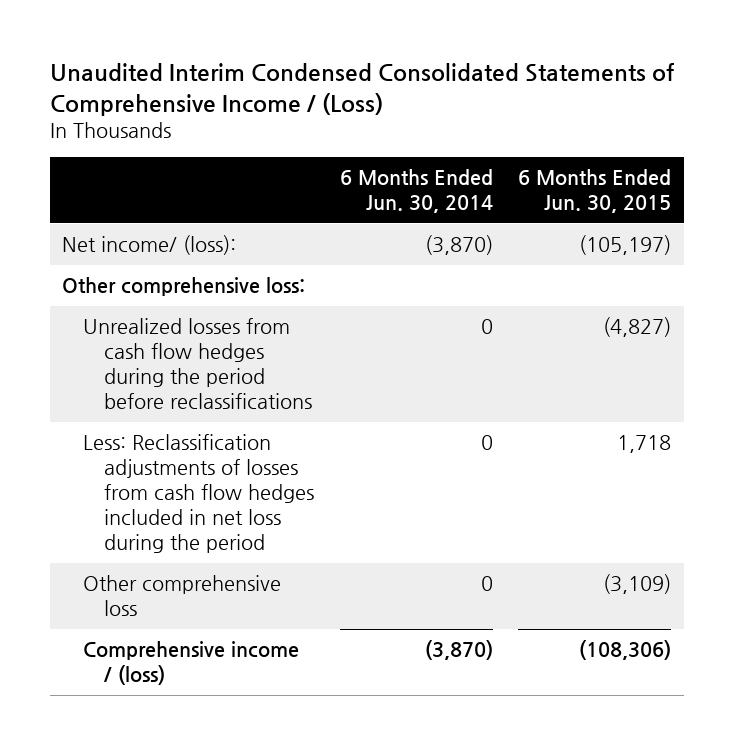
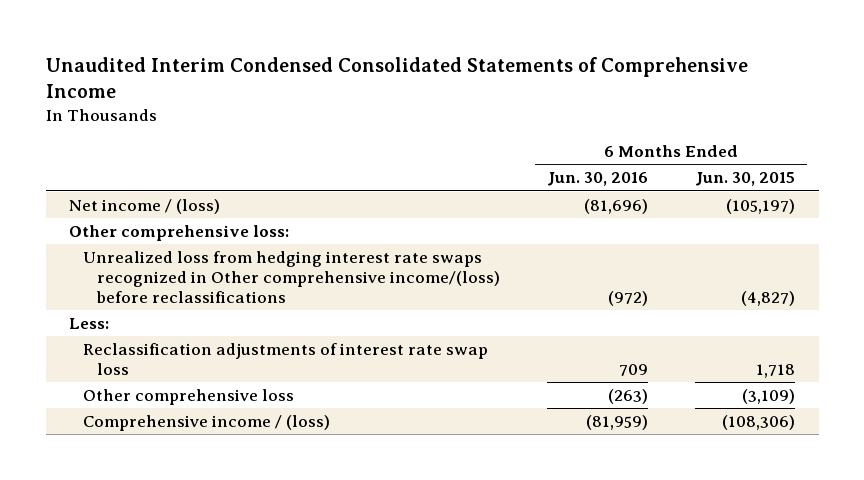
- Unaudited Interim Condensed Consolidated Statements of Comprehensive Income / (Loss)
+ Unaudited Interim Condensed Consolidated Statements of Comprehensive Income
- | 6 Months Ended Jun. 30, 2014 | 6 Months Ended Jun. 30, 2015
+ | 6 Months Ended Jun. 30, 2016 | 6 Months Ended Jun. 30, 2015
- Net income/ (loss): | (3,870) | (105,197)
+ Net income / (loss) | (81,696) | (105,197)
- Unrealized losses from cash flow hedges during the period before reclassifications | 0 | (4,827)
- Less: Reclassification adjustments of losses from cash flow hedges included in net loss during the period | 0 | 1,718
+ Unrealized loss from hedging interest rate swaps recognized in Other comprehensive income/(loss) before reclassifications | (972) | (4,827)
+ Less:
+ Reclassification adjustments of interest rate swap loss | 709 | 1,718

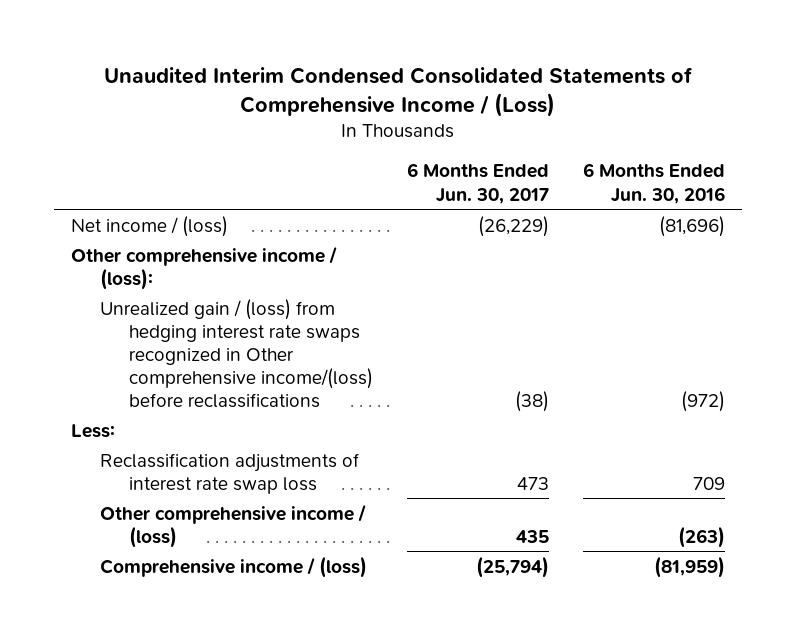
- Unaudited Interim Condensed Consolidated Statements of Comprehensive Income
+ Unaudited Interim Condensed Consolidated Statements of Comprehensive Income / (Loss)
- | 6 Months Ended Jun. 30, 2016 | 6 Months Ended Jun. 30, 2015
+ | 6 Months Ended Jun. 30, 2017 | 6 Months Ended Jun. 30, 2016
- Other comprehensive loss:
- Unrealized loss from hedging interest rate swaps recognized in Other comprehensive income/(loss) before reclassifications | (972) | (4,827)
+ Other comprehensive income / (loss):
+ Unrealized gain / (loss) from hedging interest rate swaps recognized in Other comprehensive income/(loss) before reclassifications | (38) | (972)
- Other comprehensive loss | (263) | (3,109)
+ Other comprehensive income / (loss) | 435 | (263)

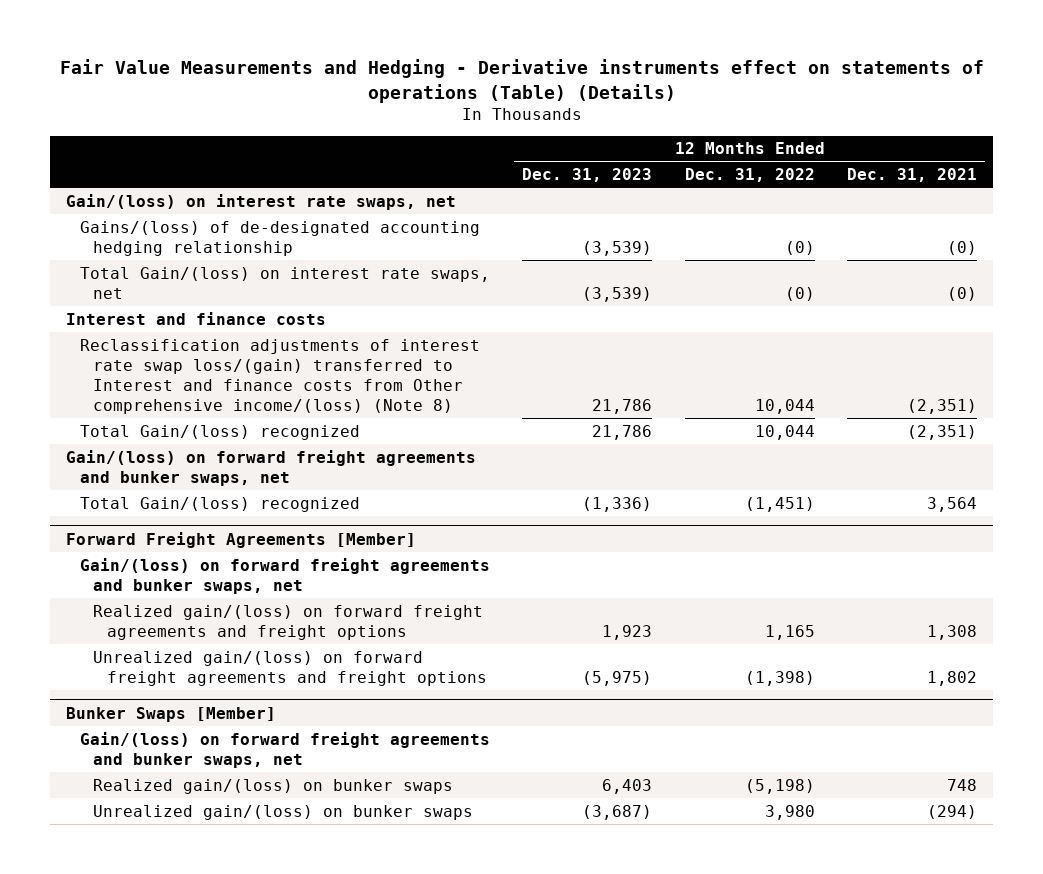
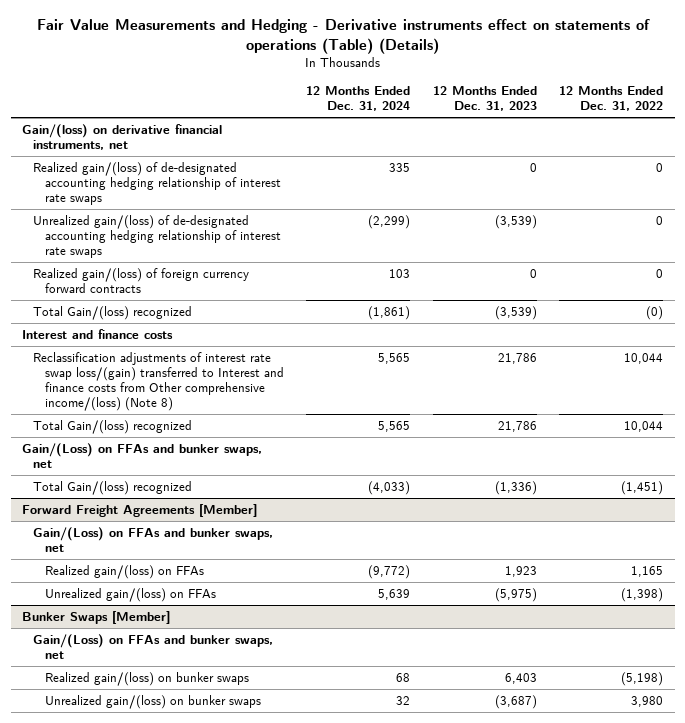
- | 12 Months Ended Dec. 31, 2023 | 12 Months Ended Dec. 31, 2022 | 12 Months Ended Dec. 31, 2021
+ | 12 Months Ended Dec. 31, 2024 | 12 Months Ended Dec. 31, 2023 | 12 Months Ended Dec. 31, 2022
- Gain/(loss) on interest rate swaps, net
- Gains/(loss) of de-designated accounting hedging relationship | (3,539) | (0) | (0)
- Total Gain/(loss) on interest rate swaps, net | (3,539) | (0) | (0)
+ Gain/(loss) on derivative financial instruments, net
+ Realized gain/(loss) of de-designated accounting hedging relationship of interest rate swaps | 335 | 0 | 0
+ Unrealized gain/(loss) of de-designated accounting hedging relationship of interest rate swaps | (2,299) | (3,539) | 0
+ Realized gain/(loss) of foreign currency forward contracts | 103 | 0 | 0
+ Total Gain/(loss) recognized | (1,861) | (3,539) | (0)
- Gain/(loss) on forward freight agreements and bunker swaps, net
+ Gain/(Loss) on FFAs and bunker swaps, net
@ Forward Freight Agreements [Member]
- Gain/(loss) on forward freight agreements and bunker swaps, net
- Realized gain/(loss) on forward freight agreements and freight options | 1,923 | 1,165 | 1,308
- Unrealized gain/(loss) on forward freight agreements and freight options | (5,975) | (1,398) | 1,802
+ Gain/(Loss) on FFAs and bunker swaps, net
+ Realized gain/(loss) on FFAs | (9,772) | 1,923 | 1,165
+ Unrealized gain/(loss) on FFAs | 5,639 | (5,975) | (1,398)
@ Bunker Swaps [Member]
- Gain/(loss) on forward freight agreements and bunker swaps, net
+ Gain/(Loss) on FFAs and bunker swaps, net

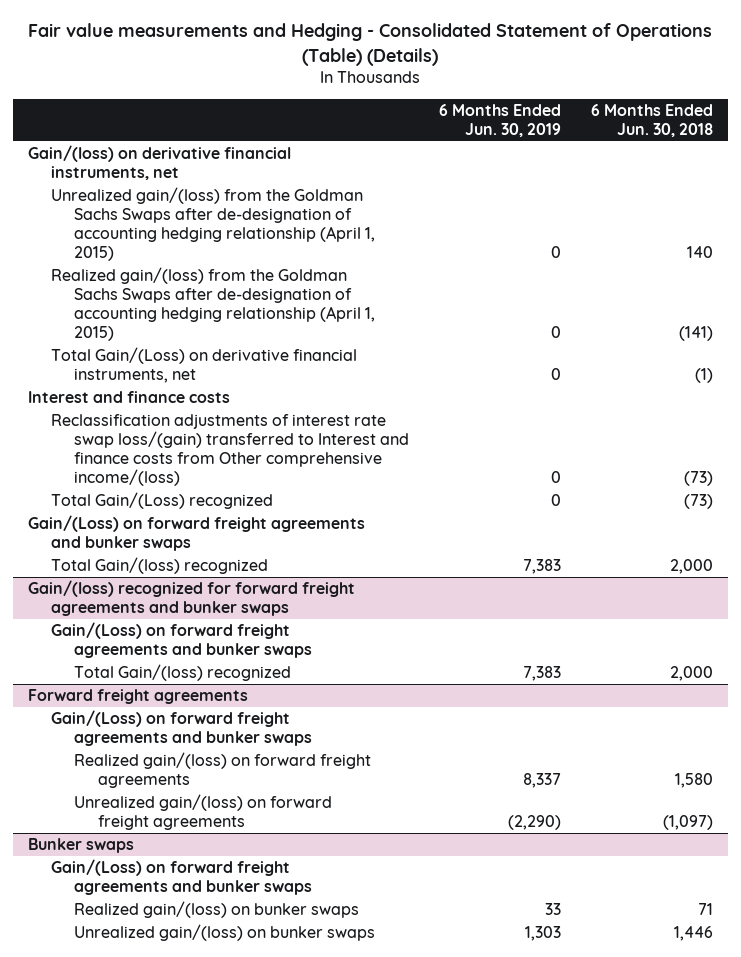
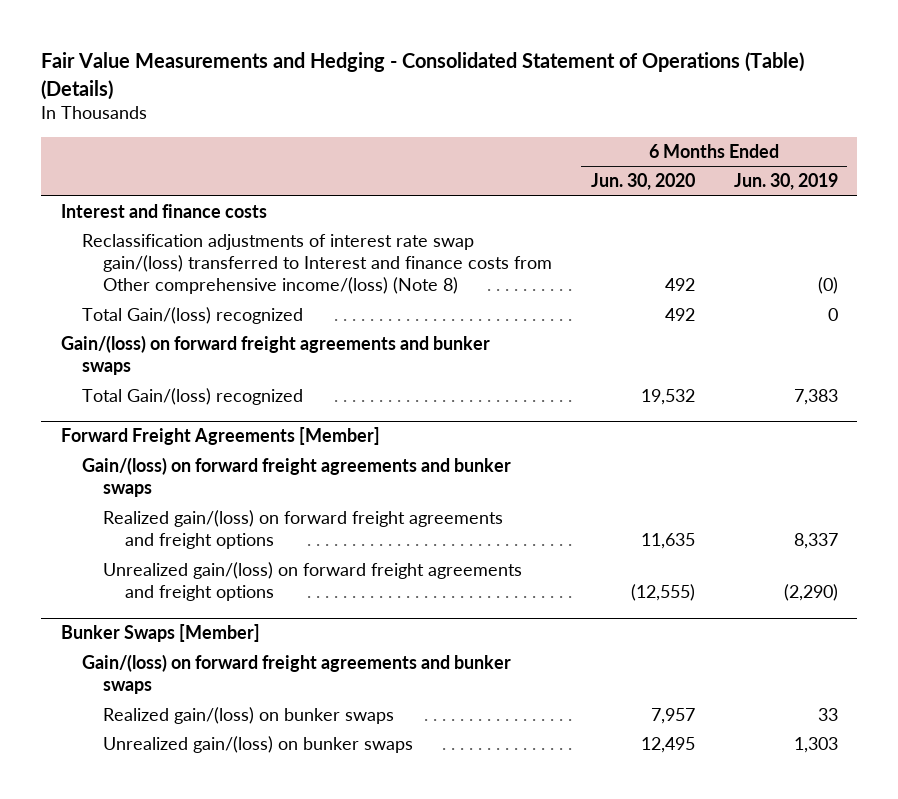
- Fair value measurements and Hedging - Consolidated Statement of Operations (Table) (Details)
+ Fair Value Measurements and Hedging - Consolidated Statement of Operations (Table) (Details)
- | 6 Months Ended Jun. 30, 2019 | 6 Months Ended Jun. 30, 2018
+ | 6 Months Ended Jun. 30, 2020 | 6 Months Ended Jun. 30, 2019
- Gain/(loss) on derivative financial instruments, net
- Unrealized gain/(loss) from the Goldman Sachs Swaps after de-designation of accounting hedging relationship (April 1, 2015) | 0 | 140
- Realized gain/(loss) from the Goldman Sachs Swaps after de-designation of accounting hedging relationship (April 1, 2015) | 0 | (141)
- Total Gain/(Loss) on derivative financial instruments, net | 0 | (1)
- Reclassification adjustments of interest rate swap loss/(gain) transferred to Interest and finance costs from Other comprehensive income/(loss) | 0 | (73)
- Total Gain/(Loss) recognized | 0 | (73)
- Gain/(Loss) on forward freight agreements and bunker swaps
- Total Gain/(loss) recognized | 7,383 | 2,000
- Gain/(loss) recognized for forward freight agreements and bunker swaps
- Gain/(Loss) on forward freight agreements and bunker swaps
+ Reclassification adjustments of interest rate swap gain/(loss) transferred to Interest and finance costs from Other comprehensive income/(loss) (Note 8) | 492 | (0)
+ Total Gain/(loss) recognized | 492 | 0
+ Gain/(loss) on forward freight agreements and bunker swaps
- Forward freight agreements
- Gain/(Loss) on forward freight agreements and bunker swaps
- Realized gain/(loss) on forward freight agreements | 8,337 | 1,580
- Unrealized gain/(loss) on forward freight agreements | (2,290) | (1,097)
- Bunker swaps
- Gain/(Loss) on forward freight agreements and bunker swaps
+ Forward Freight Agreements [Member]
+ Gain/(loss) on forward freight agreements and bunker swaps
+ Realized gain/(loss) on forward freight agreements and freight options | 11,635 | 8,337
+ Unrealized gain/(loss) on forward freight agreements and freight options | (12,555) | (2,290)
+ Bunker Swaps [Member]
+ Gain/(loss) on forward freight agreements and bunker swaps

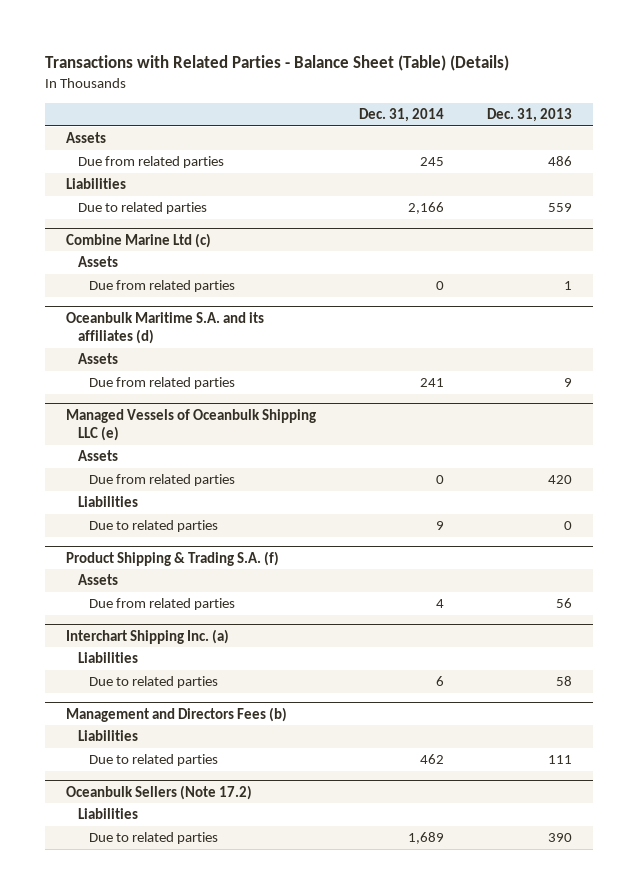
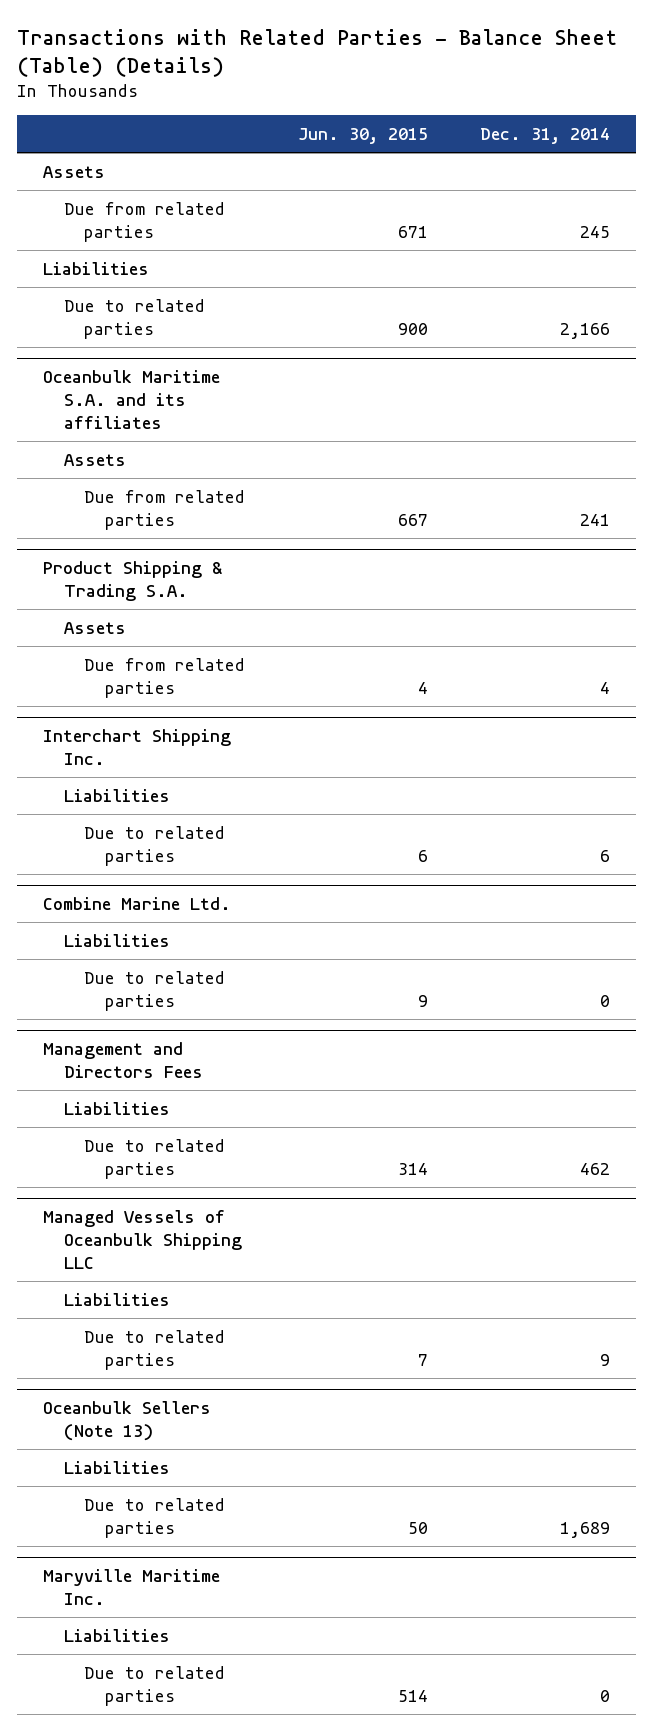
- | Dec. 31, 2014 | Dec. 31, 2013
+ | Jun. 30, 2015 | Dec. 31, 2014
- Combine Marine Ltd (c)
- Assets
- Due from related parties | 0 | 1
- Oceanbulk Maritime S.A. and its affiliates (d)
+ Oceanbulk Maritime S.A. and its affiliates
- Managed Vessels of Oceanbulk Shipping LLC (e)
- Assets
- Due from related parties | 0 | 420
- Liabilities
- Due to related parties | 9 | 0
- Product Shipping & Trading S.A. (f)
+ Product Shipping & Trading S.A.
- Interchart Shipping Inc. (a)
+ Interchart Shipping Inc.
- Management and Directors Fees (b)
+ Combine Marine Ltd.
+ Due to related parties | 9 | 0
+ Management and Directors Fees
+ Liabilities
- Oceanbulk Sellers (Note 17.2)
+ Managed Vessels of Oceanbulk Shipping LLC
+ Due to related parties | 7 | 9
+ Oceanbulk Sellers (Note 13)
+ Liabilities
+ Maryville Maritime Inc.
+ Liabilities
+ Due to related parties | 514 | 0

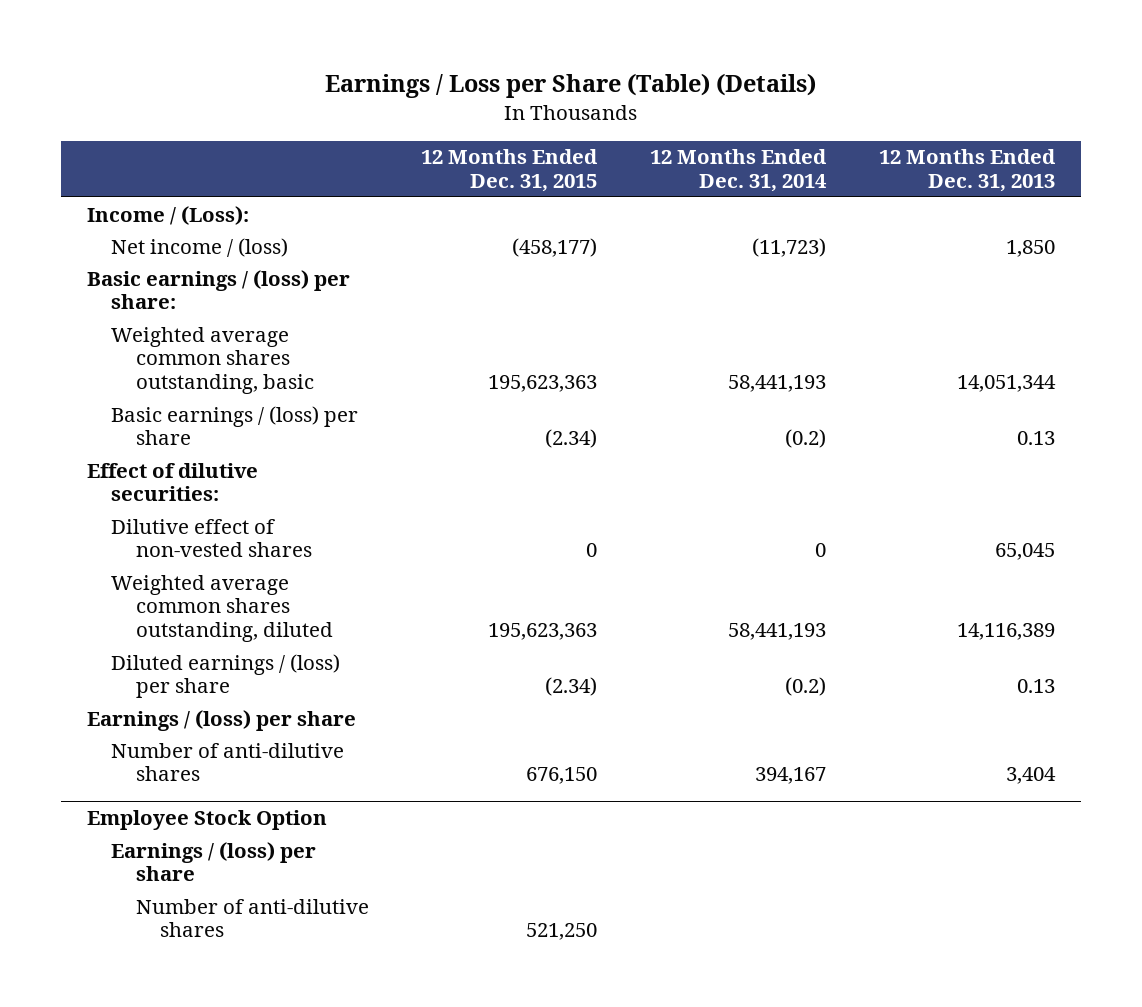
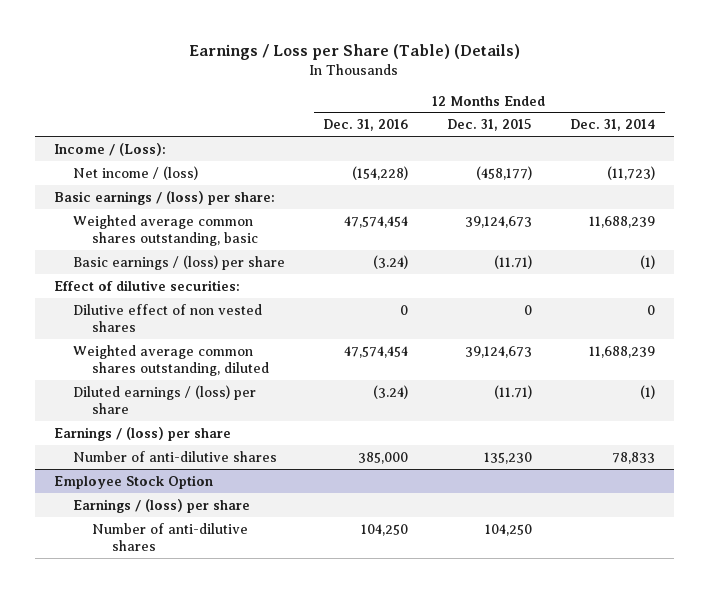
- | 12 Months Ended Dec. 31, 2015 | 12 Months Ended Dec. 31, 2014 | 12 Months Ended Dec. 31, 2013
+ | 12 Months Ended Dec. 31, 2016 | 12 Months Ended Dec. 31, 2015 | 12 Months Ended Dec. 31, 2014
- Weighted average common shares outstanding, basic | 195,623,363 | 58,441,193 | 14,051,344
- Basic earnings / (loss) per share | (2.34) | (0.2) | 0.13
+ Weighted average common shares outstanding, basic | 47,574,454 | 39,124,673 | 11,688,239
+ Basic earnings / (loss) per share | (3.24) | (11.71) | (1)
- Dilutive effect of non-vested shares | 0 | 0 | 65,045
- Weighted average common shares outstanding, diluted | 195,623,363 | 58,441,193 | 14,116,389
- Diluted earnings / (loss) per share | (2.34) | (0.2) | 0.13
+ Dilutive effect of non vested shares | 0 | 0 | 0
+ Weighted average common shares outstanding, diluted | 47,574,454 | 39,124,673 | 11,688,239
+ Diluted earnings / (loss) per share | (3.24) | (11.71) | (1)
- Number of anti-dilutive shares | 676,150 | 394,167 | 3,404
+ Number of anti-dilutive shares | 385,000 | 135,230 | 78,833
@ Employee Stock Option
- Number of anti-dilutive shares | 521,250 | |
+ Number of anti-dilutive shares | 104,250 | 104,250 |

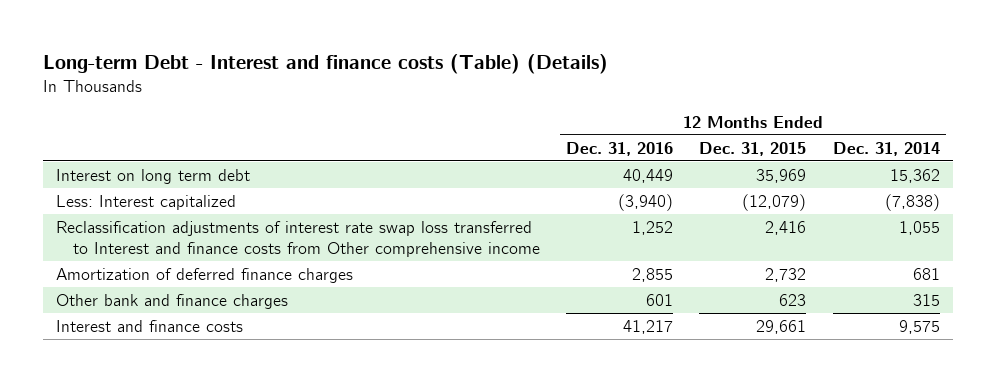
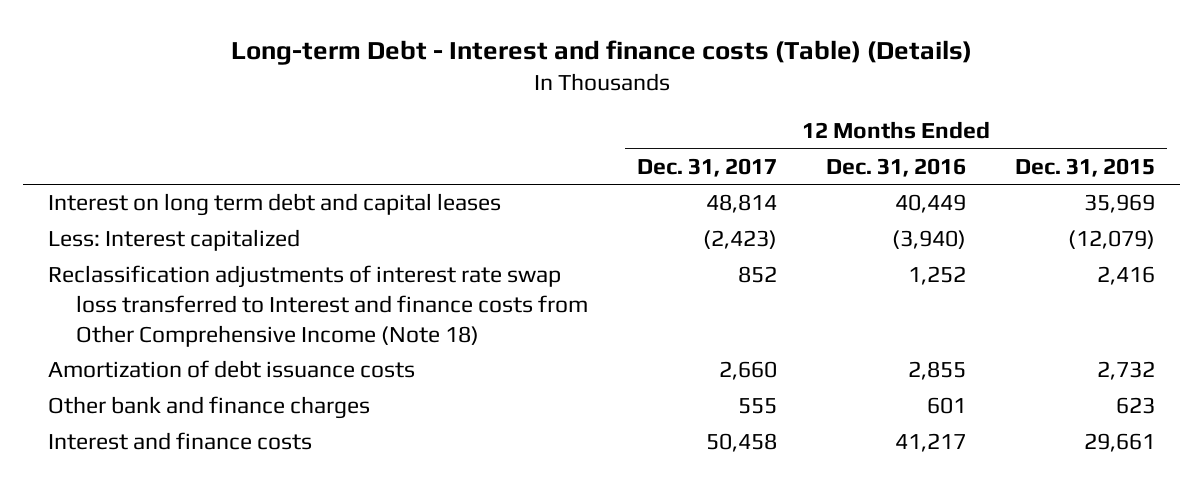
- | 12 Months Ended Dec. 31, 2016 | 12 Months Ended Dec. 31, 2015 | 12 Months Ended Dec. 31, 2014
+ | 12 Months Ended Dec. 31, 2017 | 12 Months Ended Dec. 31, 2016 | 12 Months Ended Dec. 31, 2015
- Interest on long term debt | 40,449 | 35,969 | 15,362
+ Interest on long term debt and capital leases | 48,814 | 40,449 | 35,969
- Reclassification adjustments of interest rate swap loss transferred to Interest and finance costs from Other comprehensive income | 1,252 | 2,416 | 1,055
- Amortization of deferred finance charges | 2,855 | 2,732 | 681
+ Reclassification adjustments of interest rate swap loss transferred to Interest and finance costs from Other Comprehensive Income (Note 18) | 852 | 1,252 | 2,416
+ Amortization of debt issuance costs | 2,660 | 2,855 | 2,732

